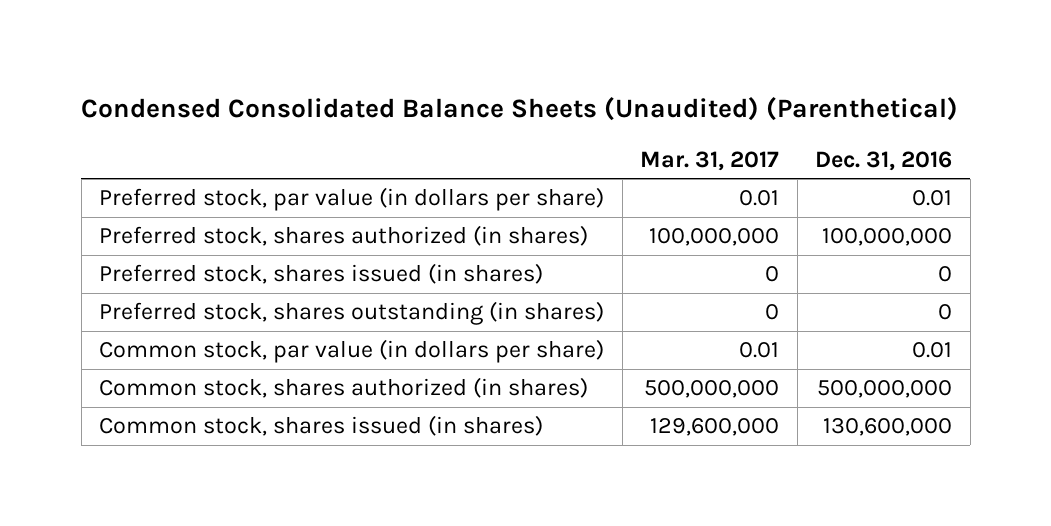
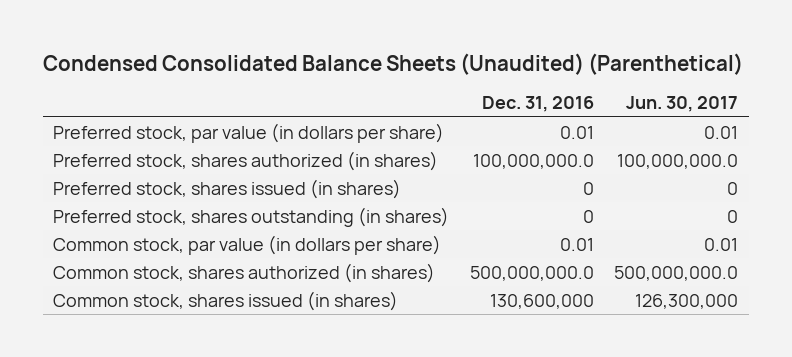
- | Mar. 31, 2017 | Dec. 31, 2016
+ | Dec. 31, 2016 | Jun. 30, 2017
- Preferred stock, shares authorized (in shares) | 100,000,000 | 100,000,000
+ Preferred stock, shares authorized (in shares) | 100,000,000.0 | 100,000,000.0
- Common stock, shares authorized (in shares) | 500,000,000 | 500,000,000
+ Common stock, shares authorized (in shares) | 500,000,000.0 | 500,000,000.0

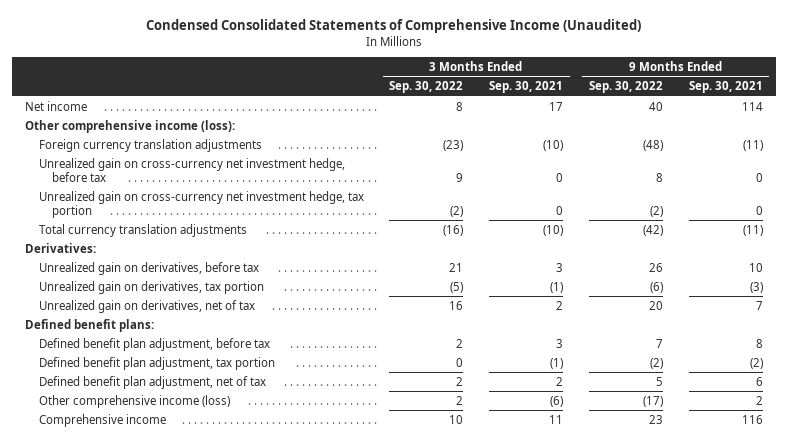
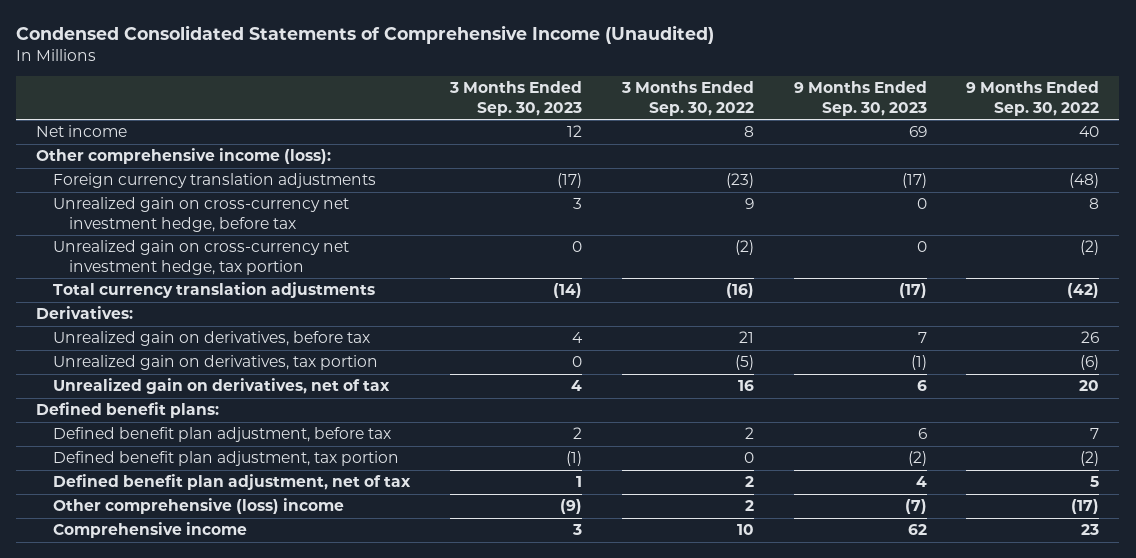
- | 3 Months Ended Sep. 30, 2022 | 3 Months Ended Sep. 30, 2021 | 9 Months Ended Sep. 30, 2022 | 9 Months Ended Sep. 30, 2021
+ | 3 Months Ended Sep. 30, 2023 | 3 Months Ended Sep. 30, 2022 | 9 Months Ended Sep. 30, 2023 | 9 Months Ended Sep. 30, 2022
- Other comprehensive income (loss) | 2 | (6) | (17) | 2
+ Other comprehensive (loss) income | (9) | 2 | (7) | (17)

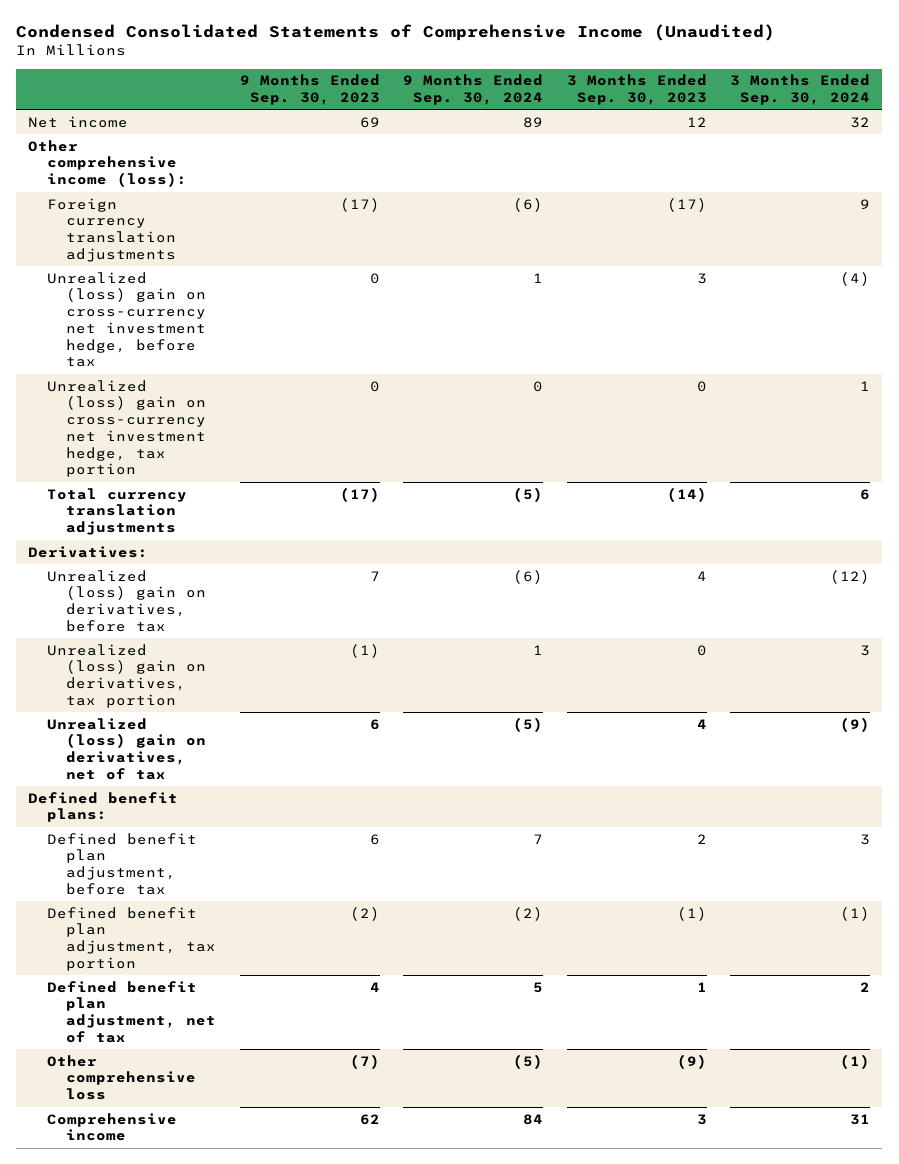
- | 3 Months Ended Sep. 30, 2023 | 3 Months Ended Sep. 30, 2022 | 9 Months Ended Sep. 30, 2023 | 9 Months Ended Sep. 30, 2022
+ | 9 Months Ended Sep. 30, 2023 | 9 Months Ended Sep. 30, 2024 | 3 Months Ended Sep. 30, 2023 | 3 Months Ended Sep. 30, 2024
- Unrealized gain on cross-currency net investment hedge, before tax | 3 | 9 | 0 | 8
- Unrealized gain on cross-currency net investment hedge, tax portion | 0 | (2) | 0 | (2)
+ Unrealized (loss) gain on cross-currency net investment hedge, before tax | 0 | 1 | 3 | (4)
+ Unrealized (loss) gain on cross-currency net investment hedge, tax portion | 0 | 0 | 0 | 1
- Unrealized gain on derivatives, before tax | 4 | 21 | 7 | 26
- Unrealized gain on derivatives, tax portion | 0 | (5) | (1) | (6)
- Unrealized gain on derivatives, net of tax | 4 | 16 | 6 | 20
+ Unrealized (loss) gain on derivatives, before tax | 7 | (6) | 4 | (12)
+ Unrealized (loss) gain on derivatives, tax portion | (1) | 1 | 0 | 3
+ Unrealized (loss) gain on derivatives, net of tax | 6 | (5) | 4 | (9)
- Other comprehensive (loss) income | (9) | 2 | (7) | (17)
+ Other comprehensive loss | (7) | (5) | (9) | (1)

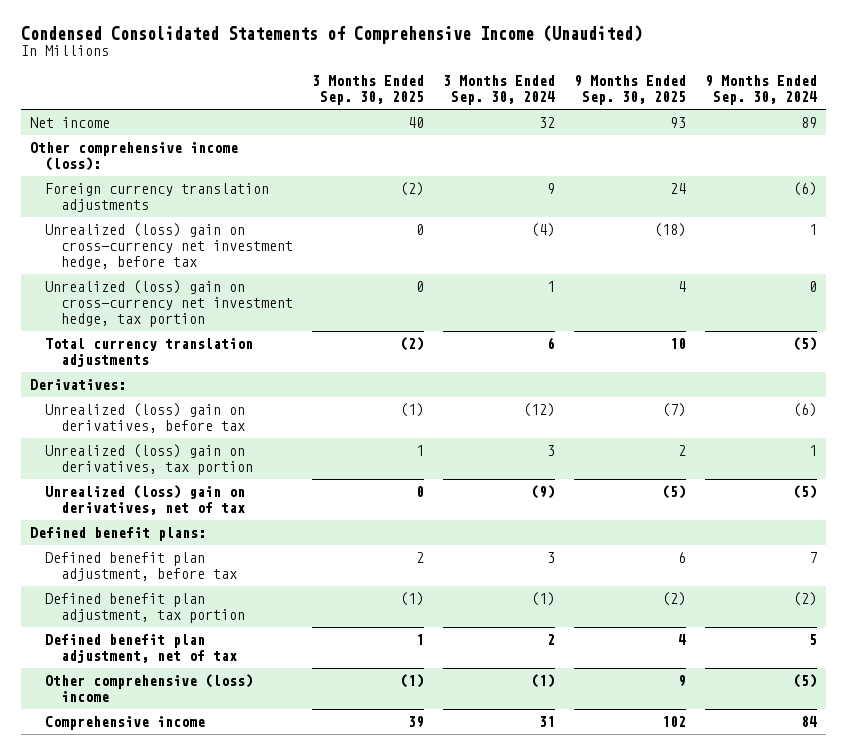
- | 9 Months Ended Sep. 30, 2023 | 9 Months Ended Sep. 30, 2024 | 3 Months Ended Sep. 30, 2023 | 3 Months Ended Sep. 30, 2024
+ | 3 Months Ended Sep. 30, 2025 | 3 Months Ended Sep. 30, 2024 | 9 Months Ended Sep. 30, 2025 | 9 Months Ended Sep. 30, 2024
- Other comprehensive loss | (7) | (5) | (9) | (1)
+ Other comprehensive (loss) income | (1) | (1) | 9 | (5)

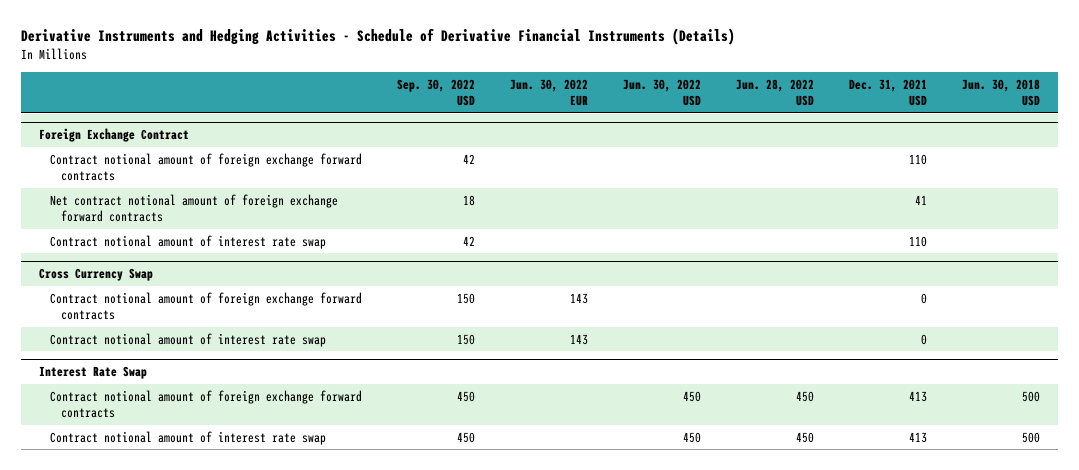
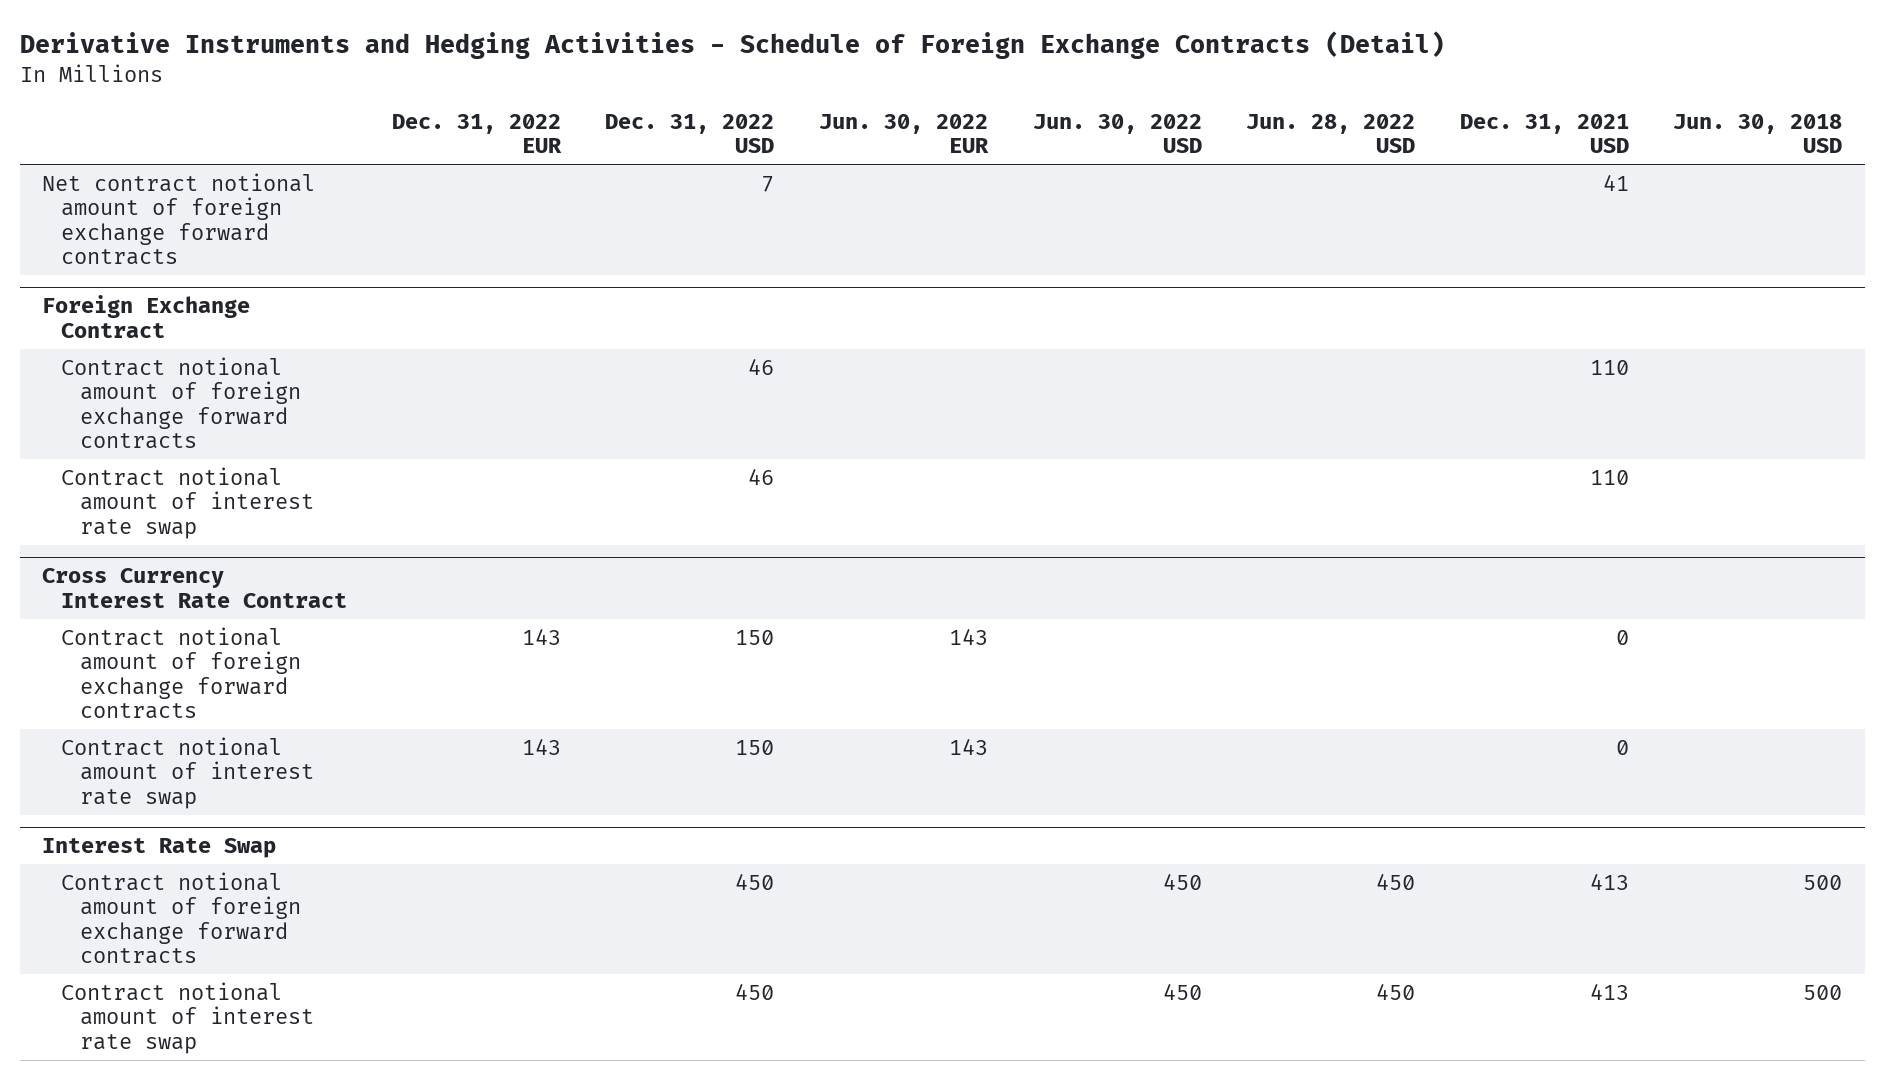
- Derivative Instruments and Hedging Activities - Schedule of Derivative Financial Instruments (Details)
+ Derivative Instruments and Hedging Activities - Schedule of Foreign Exchange Contracts (Detail)
- | Sep. 30, 2022 USD | Jun. 30, 2022 EUR | Jun. 30, 2022 USD | Jun. 28, 2022 USD | Dec. 31, 2021 USD | Jun. 30, 2018 USD
+ | Dec. 31, 2022 EUR | Dec. 31, 2022 USD | Jun. 30, 2022 EUR | Jun. 30, 2022 USD | Jun. 28, 2022 USD | Dec. 31, 2021 USD | Jun. 30, 2018 USD
+ Net contract notional amount of foreign exchange forward contracts | | 7 | | | | 41 |
@ Foreign Exchange Contract
- Net contract notional amount of foreign exchange forward contracts | 18 | | | | 41 |
- Cross Currency Swap
+ Cross Currency Interest Rate Contract

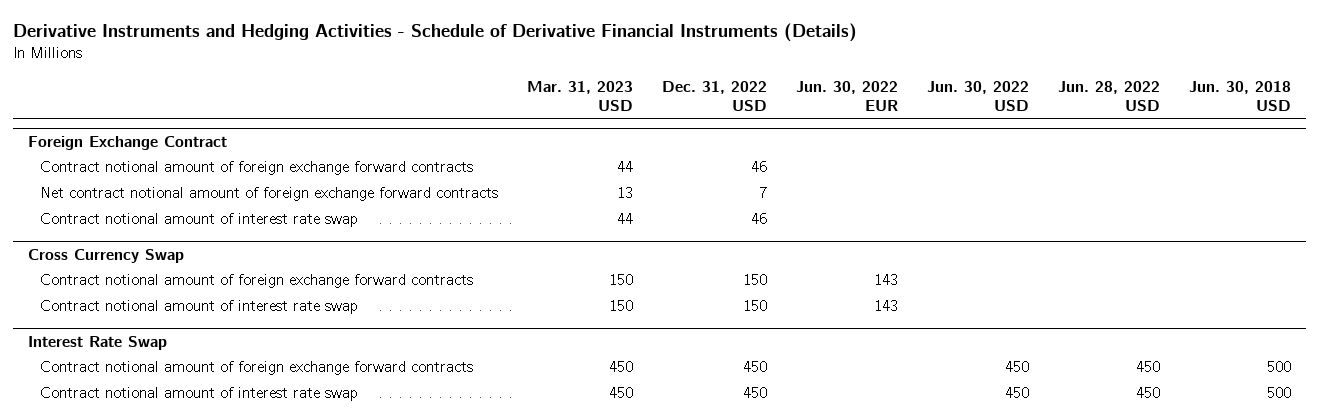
- Derivative Instruments and Hedging Activities - Schedule of Foreign Exchange Contracts (Detail)
+ Derivative Instruments and Hedging Activities - Schedule of Derivative Financial Instruments (Details)
- | Dec. 31, 2022 EUR | Dec. 31, 2022 USD | Jun. 30, 2022 EUR | Jun. 30, 2022 USD | Jun. 28, 2022 USD | Dec. 31, 2021 USD | Jun. 30, 2018 USD
+ | Mar. 31, 2023 USD | Dec. 31, 2022 USD | Jun. 30, 2022 EUR | Jun. 30, 2022 USD | Jun. 28, 2022 USD | Jun. 30, 2018 USD
- Net contract notional amount of foreign exchange forward contracts | | 7 | | | | 41 |
@ Foreign Exchange Contract
+ Net contract notional amount of foreign exchange forward contracts | 13 | 7 | | | |
- Cross Currency Interest Rate Contract
+ Cross Currency Swap

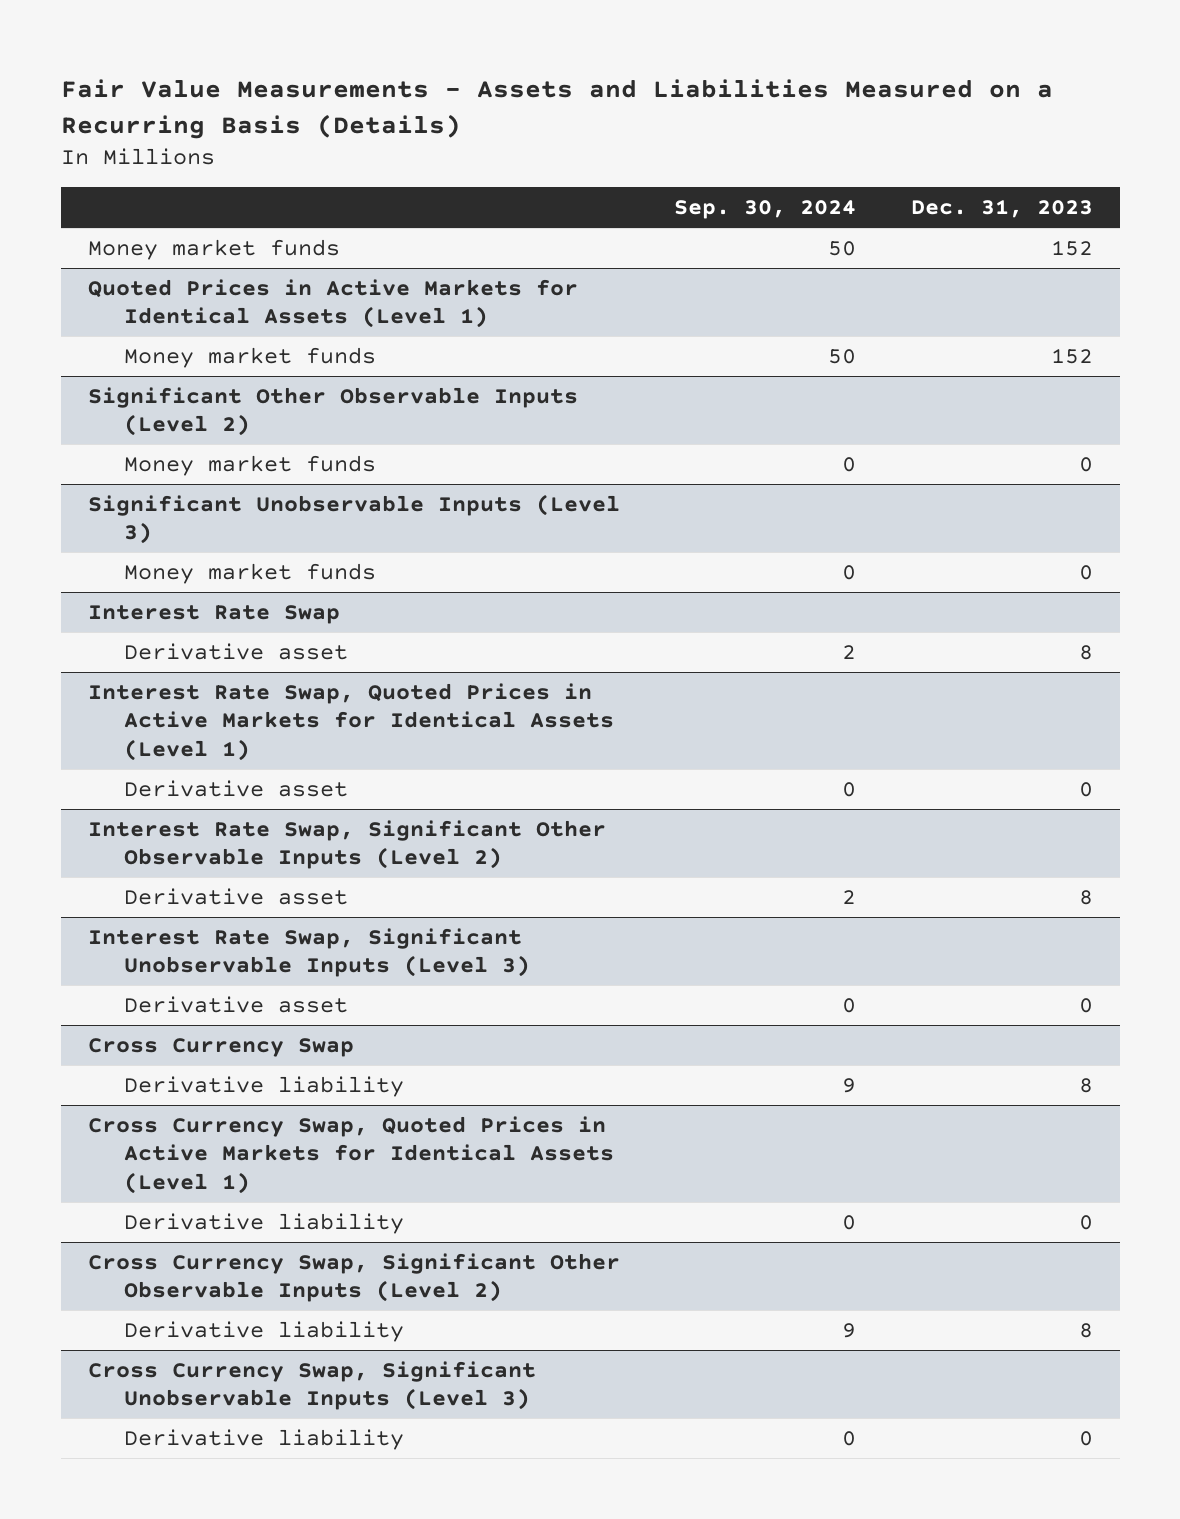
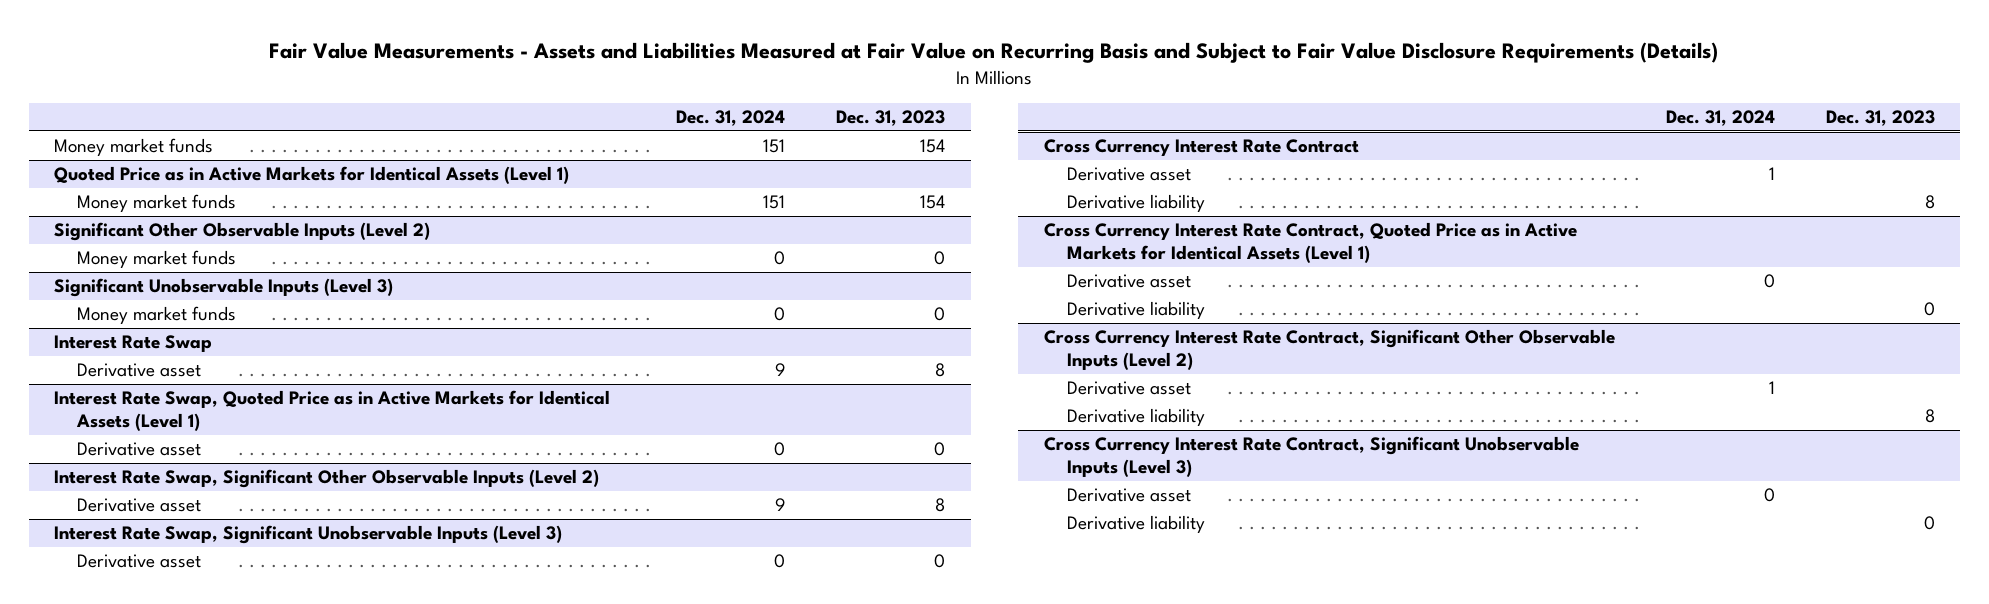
- Fair Value Measurements - Assets and Liabilities Measured on a Recurring Basis (Details)
+ Fair Value Measurements - Assets and Liabilities Measured at Fair Value on Recurring Basis and Subject to Fair Value Disclosure Requirements (Details)
- | Sep. 30, 2024 | Dec. 31, 2023
+ | Dec. 31, 2024 | Dec. 31, 2023
- Money market funds | 50 | 152
- Quoted Prices in Active Markets for Identical Assets (Level 1)
- Money market funds | 50 | 152
+ Money market funds | 151 | 154
+ Quoted Price as in Active Markets for Identical Assets (Level 1)
+ Money market funds | 151 | 154
- Interest Rate Swap, Quoted Prices in Active Markets for Identical Assets (Level 1)
+ Interest Rate Swap, Quoted Price as in Active Markets for Identical Assets (Level 1)
- Cross Currency Swap
+ Cross Currency Interest Rate Contract
+ Derivative asset | 1 |
- Cross Currency Swap, Quoted Prices in Active Markets for Identical Assets (Level 1)
+ Cross Currency Interest Rate Contract, Quoted Price as in Active Markets for Identical Assets (Level 1)
+ Derivative asset | 0 |
- Cross Currency Swap, Significant Other Observable Inputs (Level 2)
+ Cross Currency Interest Rate Contract, Significant Other Observable Inputs (Level 2)
+ Derivative asset | 1 |
- Cross Currency Swap, Significant Unobservable Inputs (Level 3)
+ Cross Currency Interest Rate Contract, Significant Unobservable Inputs (Level 3)
+ Derivative asset | 0 |

